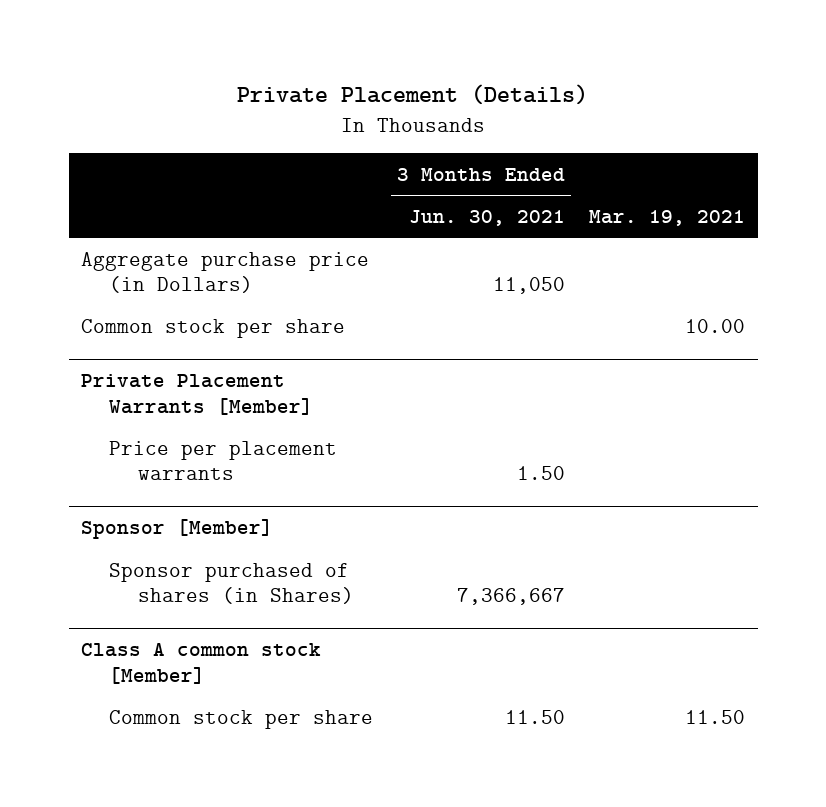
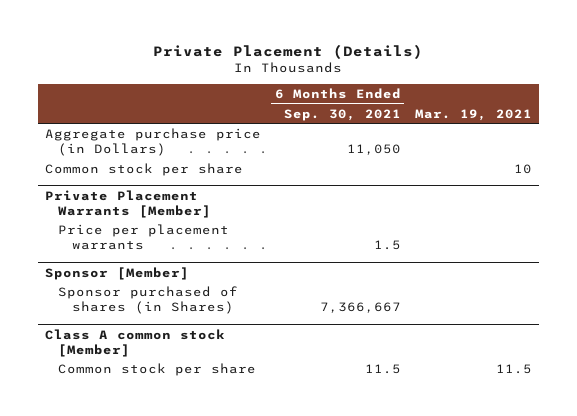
- | 3 Months Ended Jun. 30, 2021 | Mar. 19, 2021
+ | 6 Months Ended Sep. 30, 2021 | Mar. 19, 2021
- Common stock per share | | 10.00
+ Common stock per share | | 10
@ Class A common stock [Member]
- Common stock per share | 11.50 | 11.50
+ Common stock per share | 11.5 | 11.5

